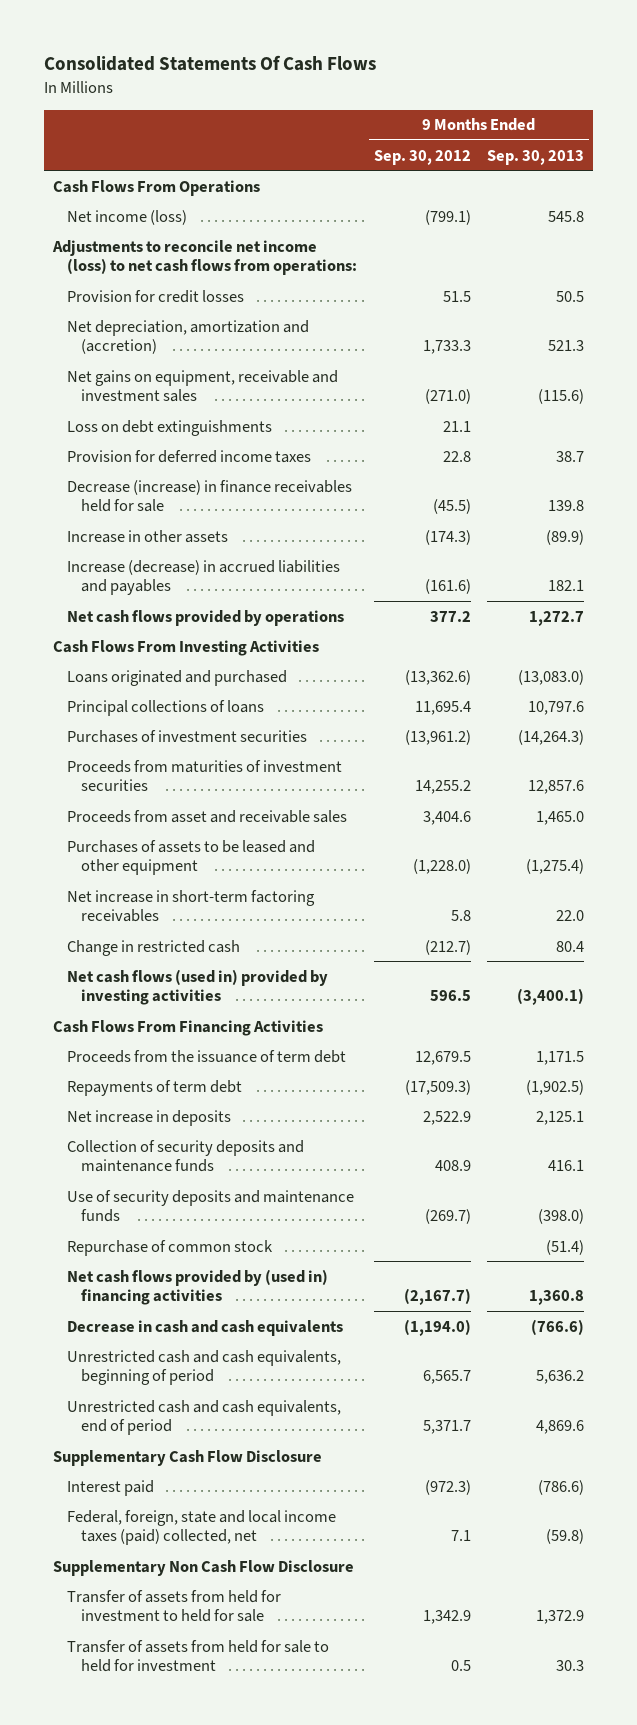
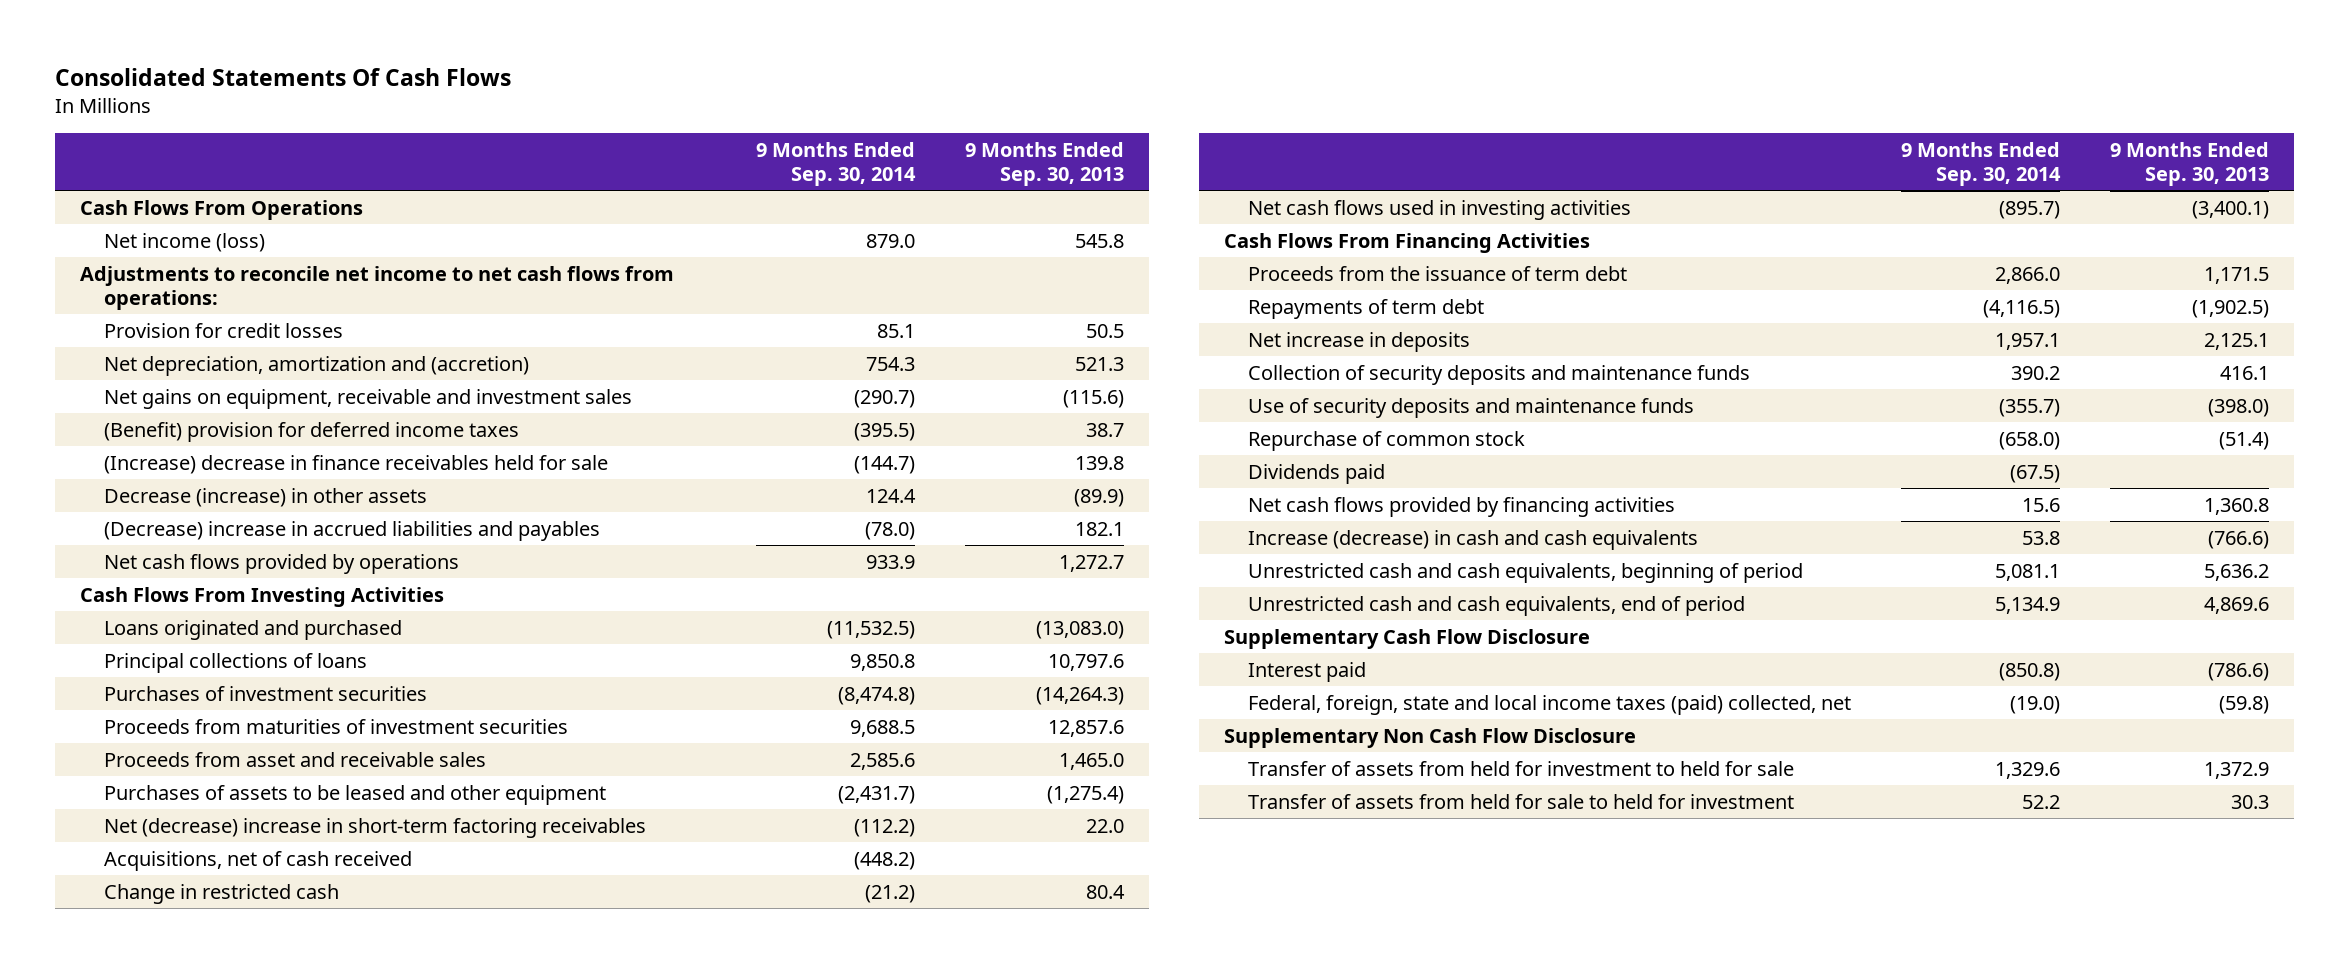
- | 9 Months Ended Sep. 30, 2012 | 9 Months Ended Sep. 30, 2013
+ | 9 Months Ended Sep. 30, 2014 | 9 Months Ended Sep. 30, 2013
- Adjustments to reconcile net income (loss) to net cash flows from operations:
+ Adjustments to reconcile net income to net cash flows from operations:
- Loss on debt extinguishments | 21.1 |
- Provision for deferred income taxes | 22.8 | 38.7
- Decrease (increase) in finance receivables held for sale | (45.5) | 139.8
- Increase in other assets | (174.3) | (89.9)
- Increase (decrease) in accrued liabilities and payables | (161.6) | 182.1
+ (Benefit) provision for deferred income taxes | (395.5) | 38.7
+ (Increase) decrease in finance receivables held for sale | (144.7) | 139.8
+ Decrease (increase) in other assets | 124.4 | (89.9)
+ (Decrease) increase in accrued liabilities and payables | (78.0) | 182.1
- Net increase in short-term factoring receivables | 5.8 | 22.0
+ Net (decrease) increase in short-term factoring receivables | (112.2) | 22.0
+ Acquisitions, net of cash received | (448.2) |
- Net cash flows (used in) provided by investing activities | 596.5 | (3,400.1)
+ Net cash flows used in investing activities | (895.7) | (3,400.1)
- Net cash flows provided by (used in) financing activities | (2,167.7) | 1,360.8
- Decrease in cash and cash equivalents | (1,194.0) | (766.6)
+ Dividends paid | (67.5) |
+ Net cash flows provided by financing activities | 15.6 | 1,360.8
+ Increase (decrease) in cash and cash equivalents | 53.8 | (766.6)

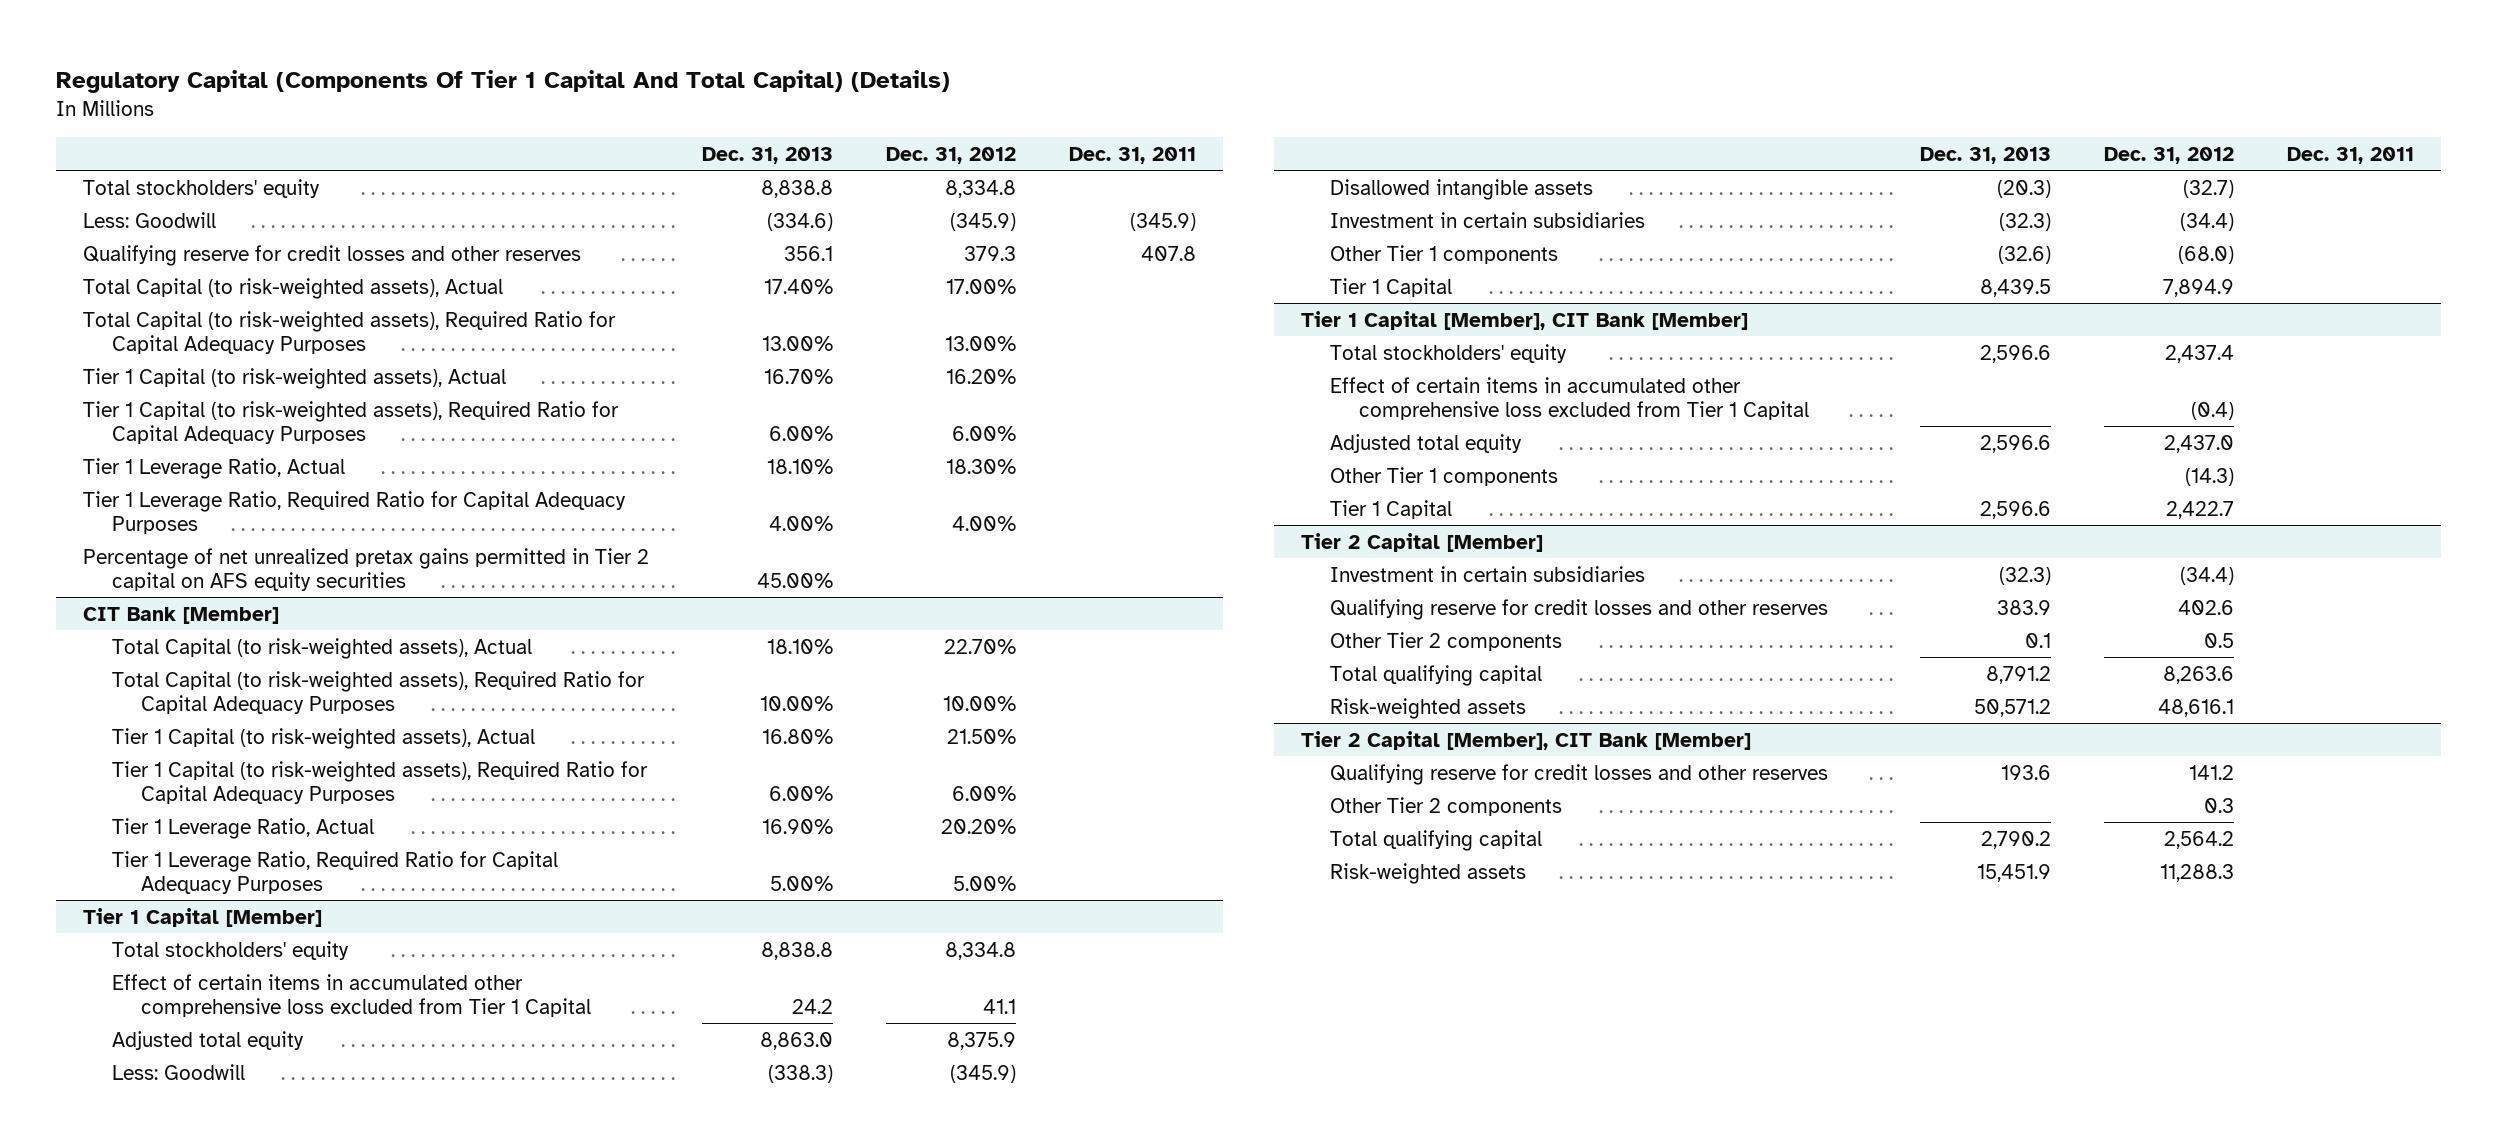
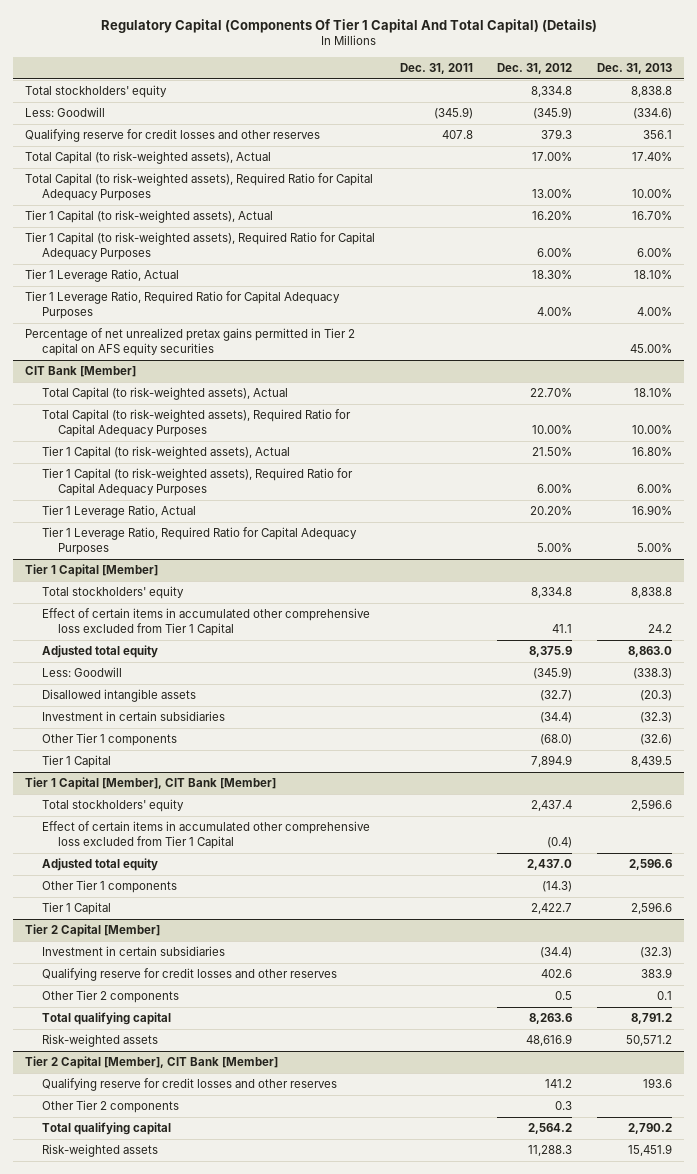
- | Dec. 31, 2013 | Dec. 31, 2012 | Dec. 31, 2011
+ | Dec. 31, 2011 | Dec. 31, 2012 | Dec. 31, 2013
- Total Capital (to risk-weighted assets), Required Ratio for Capital Adequacy Purposes | 13.00% | 13.00% |
+ Total Capital (to risk-weighted assets), Required Ratio for Capital Adequacy Purposes | | 13.00% | 10.00%
@ Tier 2 Capital [Member]
- Risk-weighted assets | 50,571.2 | 48,616.1 |
+ Risk-weighted assets | | 48,616.9 | 50,571.2

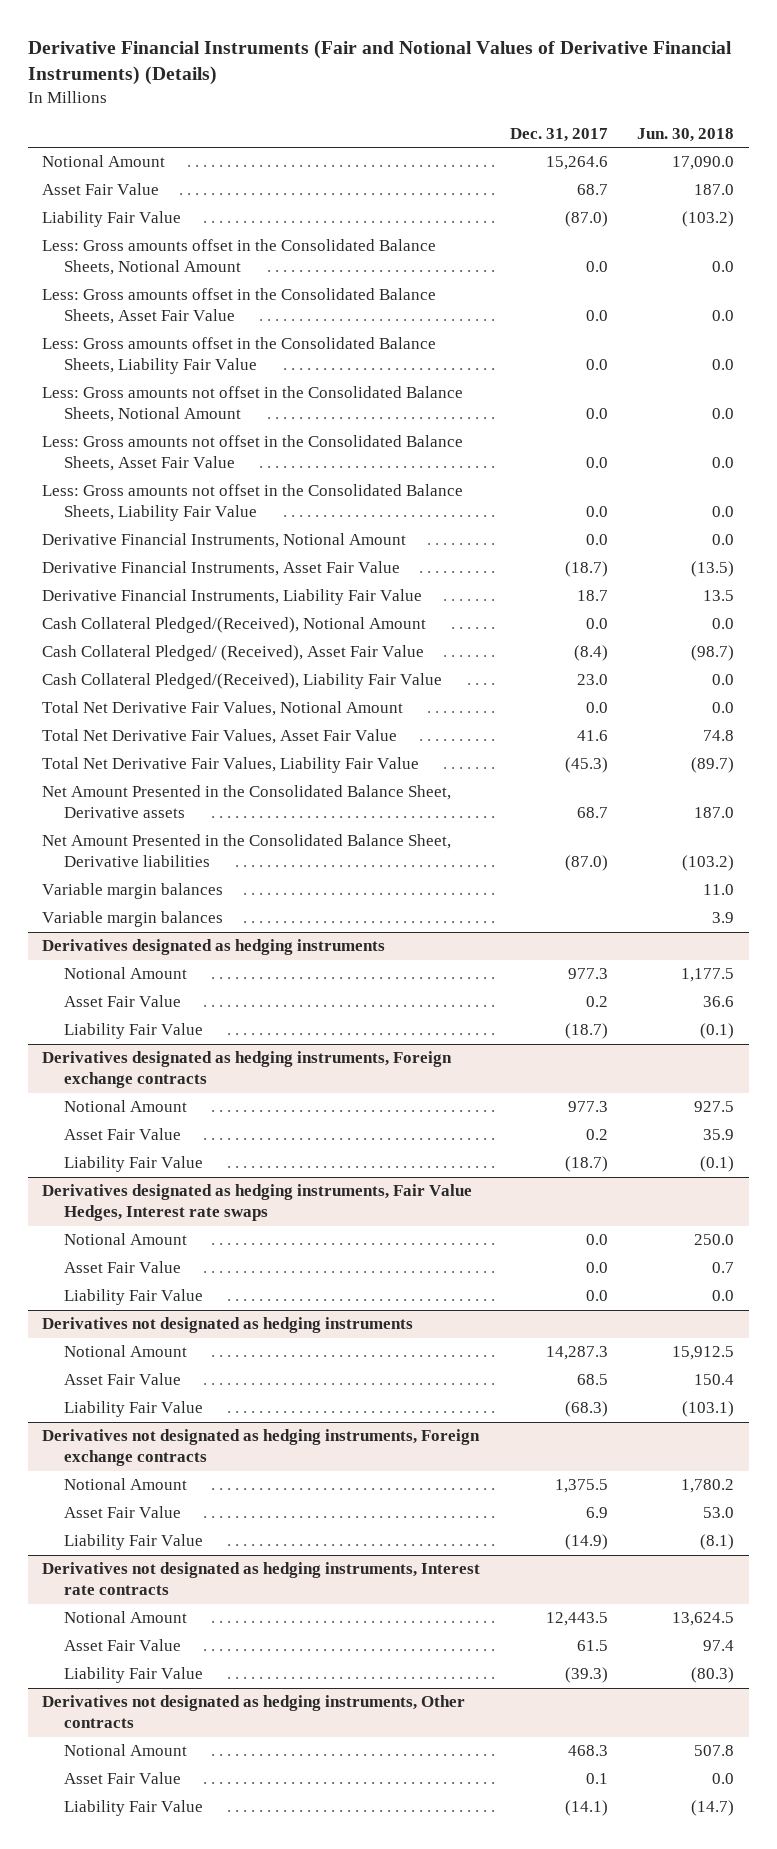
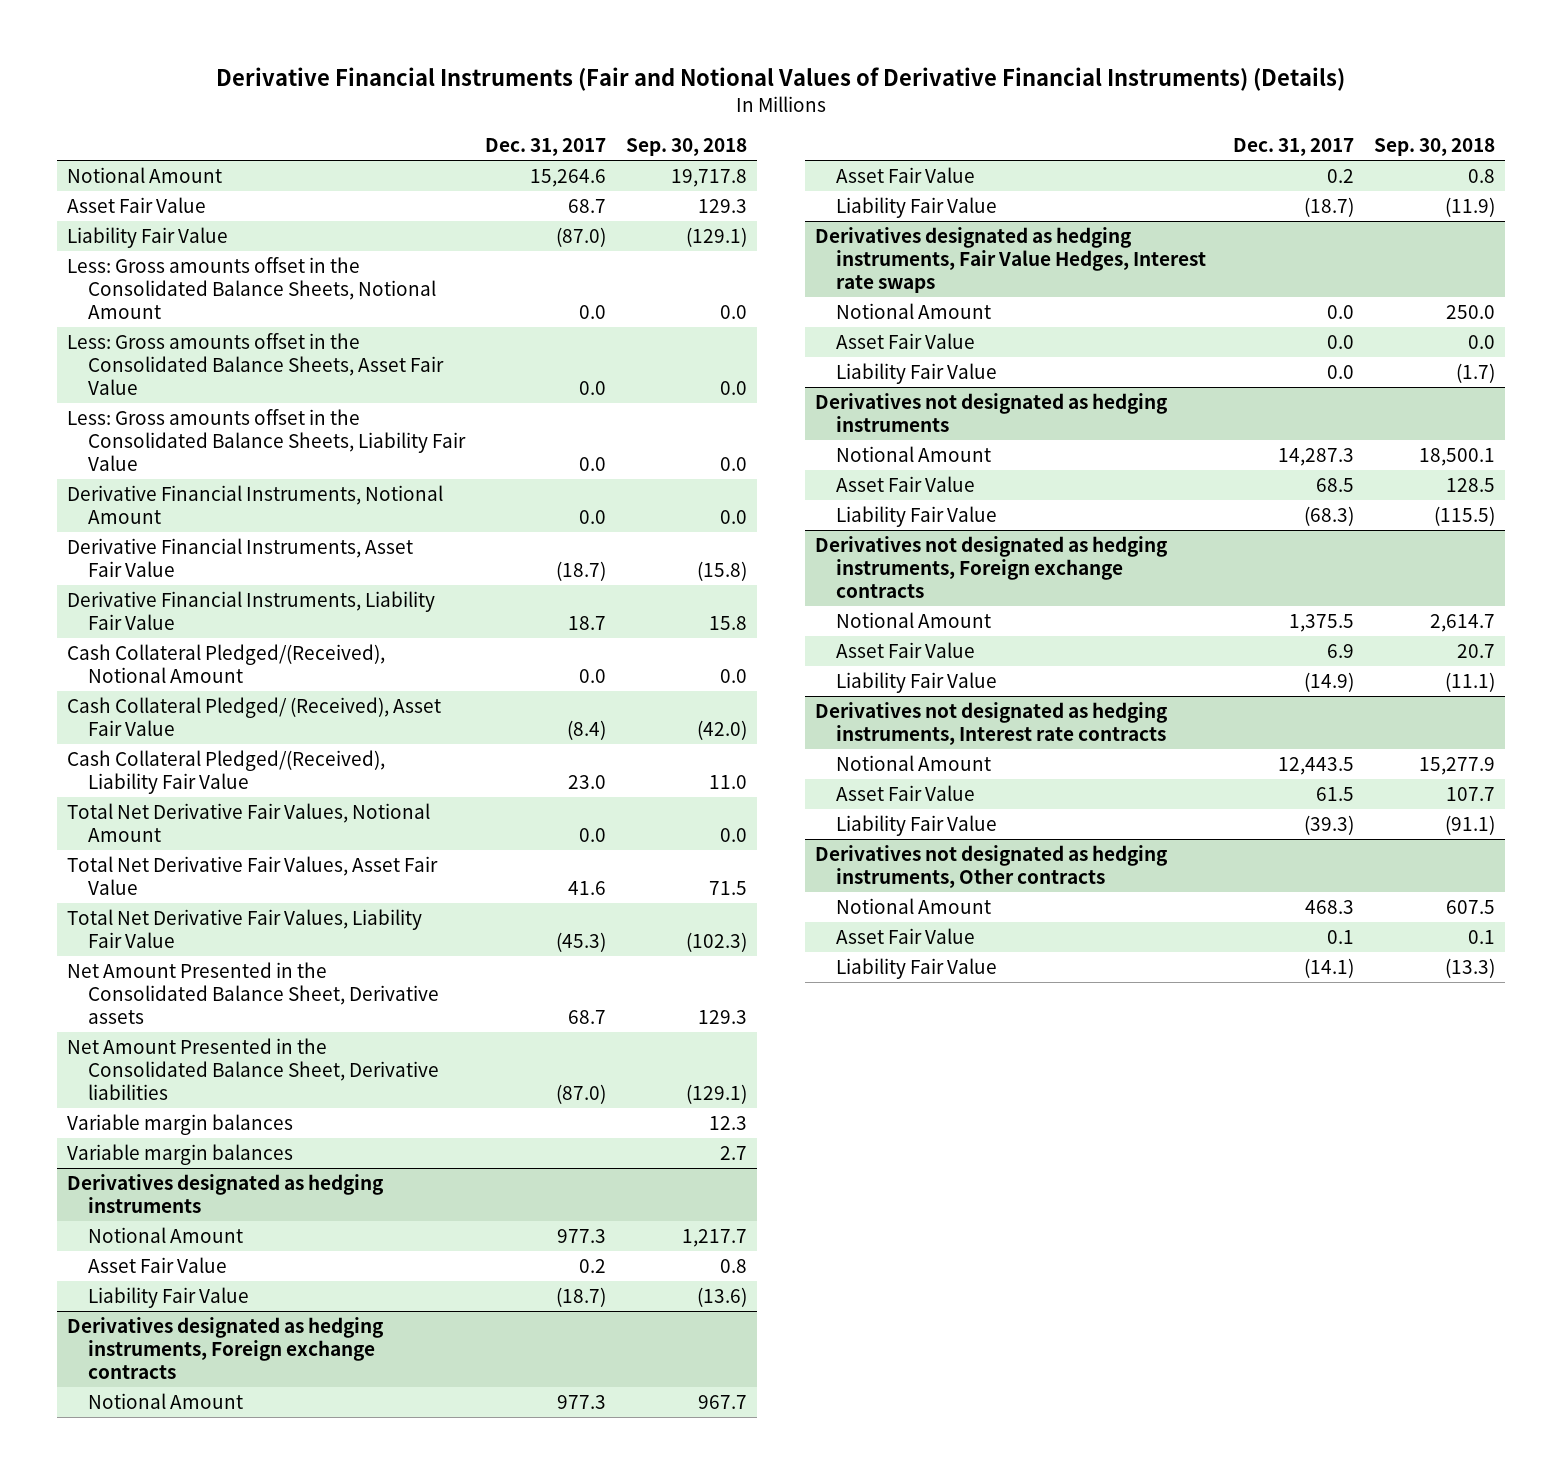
- | Dec. 31, 2017 | Jun. 30, 2018
+ | Dec. 31, 2017 | Sep. 30, 2018
- Less: Gross amounts not offset in the Consolidated Balance Sheets, Notional Amount | 0.0 | 0.0
- Less: Gross amounts not offset in the Consolidated Balance Sheets, Asset Fair Value | 0.0 | 0.0
- Less: Gross amounts not offset in the Consolidated Balance Sheets, Liability Fair Value | 0.0 | 0.0

